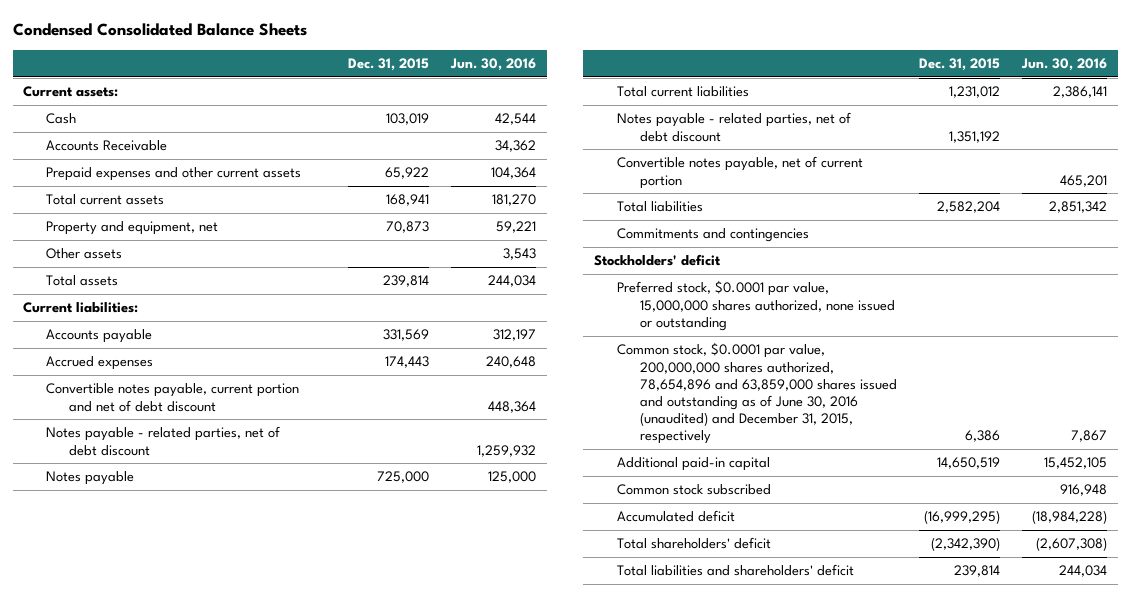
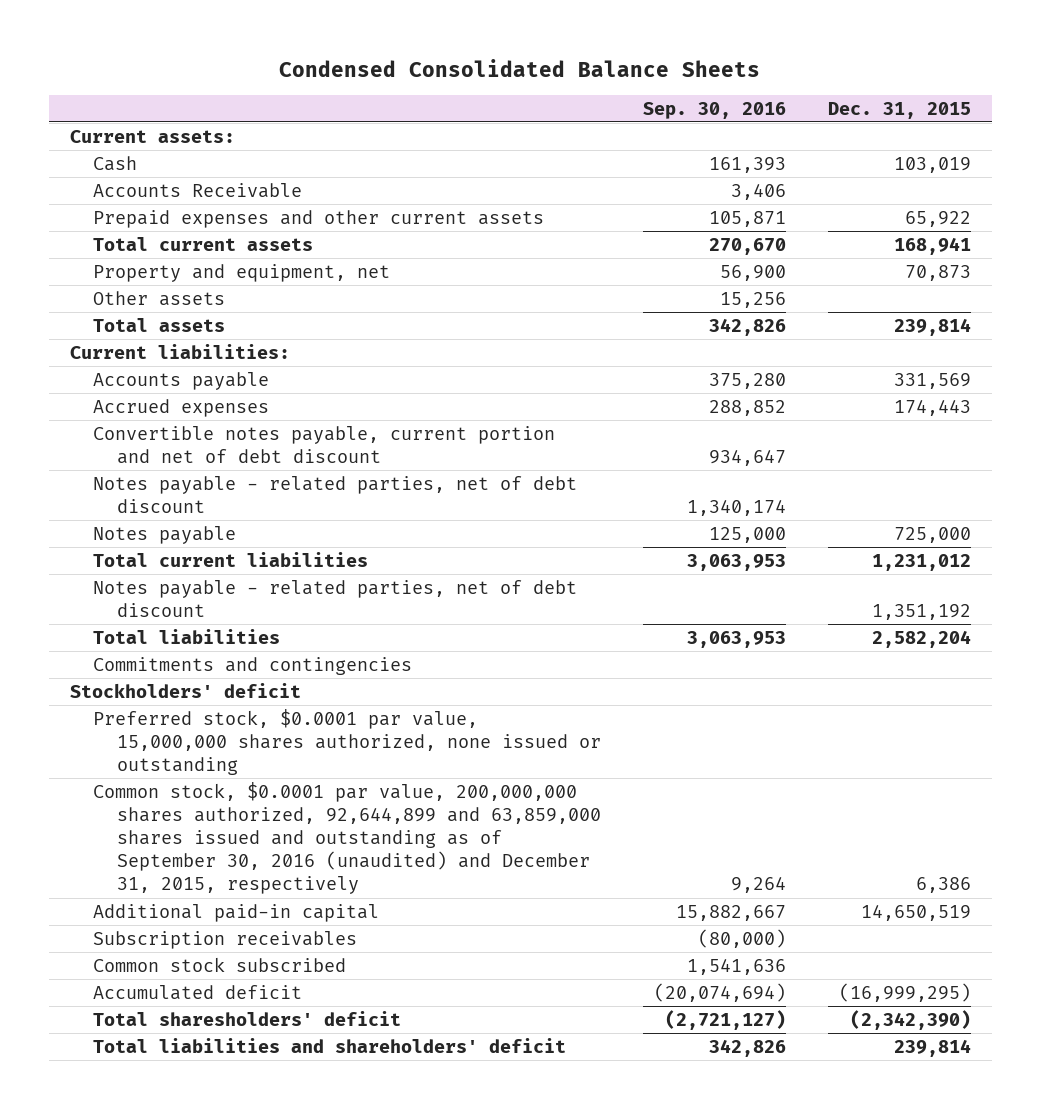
- | Dec. 31, 2015 | Jun. 30, 2016
+ | Sep. 30, 2016 | Dec. 31, 2015
- Convertible notes payable, net of current portion | | 465,201
- Common stock, $0.0001 par value, 200,000,000 shares authorized, 78,654,896 and 63,859,000 shares issued and outstanding as of June 30, 2016 (unaudited) and December 31, 2015, respectively | 6,386 | 7,867
+ Common stock, $0.0001 par value, 200,000,000 shares authorized, 92,644,899 and 63,859,000 shares issued and outstanding as of September 30, 2016 (unaudited) and December 31, 2015, respectively | 9,264 | 6,386
+ Subscription receivables | (80,000) |
- Total shareholders' deficit | (2,342,390) | (2,607,308)
+ Total sharesholders' deficit | (2,721,127) | (2,342,390)

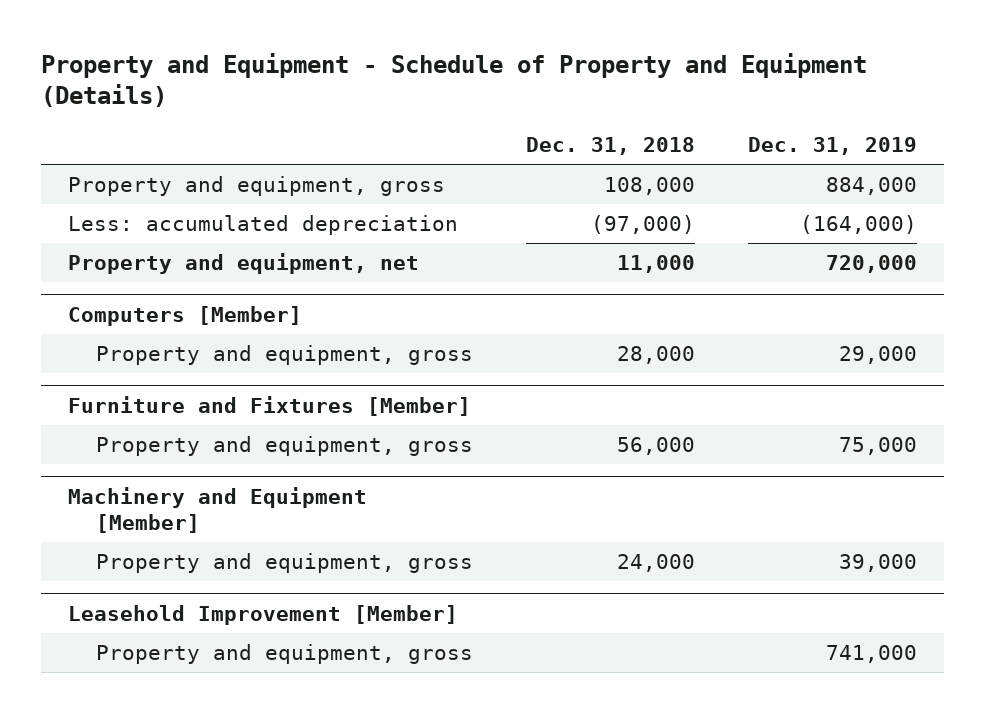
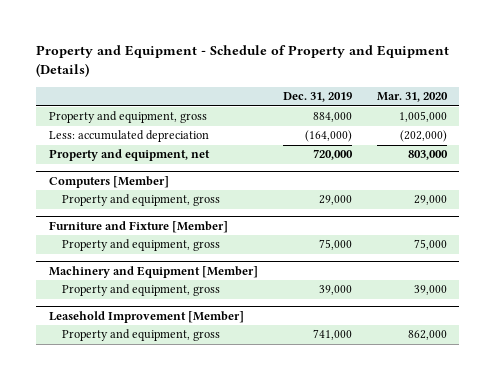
- | Dec. 31, 2018 | Dec. 31, 2019
+ | Dec. 31, 2019 | Mar. 31, 2020
- Furniture and Fixtures [Member]
+ Furniture and Fixture [Member]

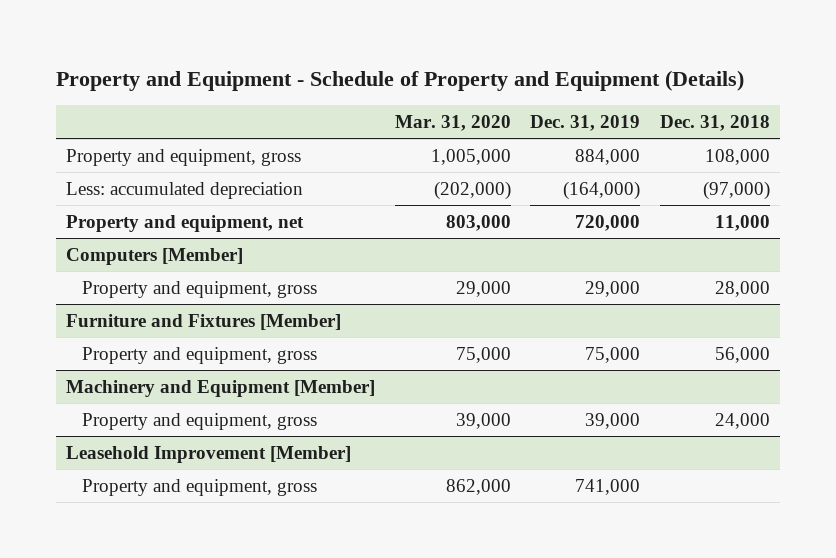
- | Dec. 31, 2019 | Mar. 31, 2020
+ | Mar. 31, 2020 | Dec. 31, 2019 | Dec. 31, 2018
- Furniture and Fixture [Member]
+ Furniture and Fixtures [Member]

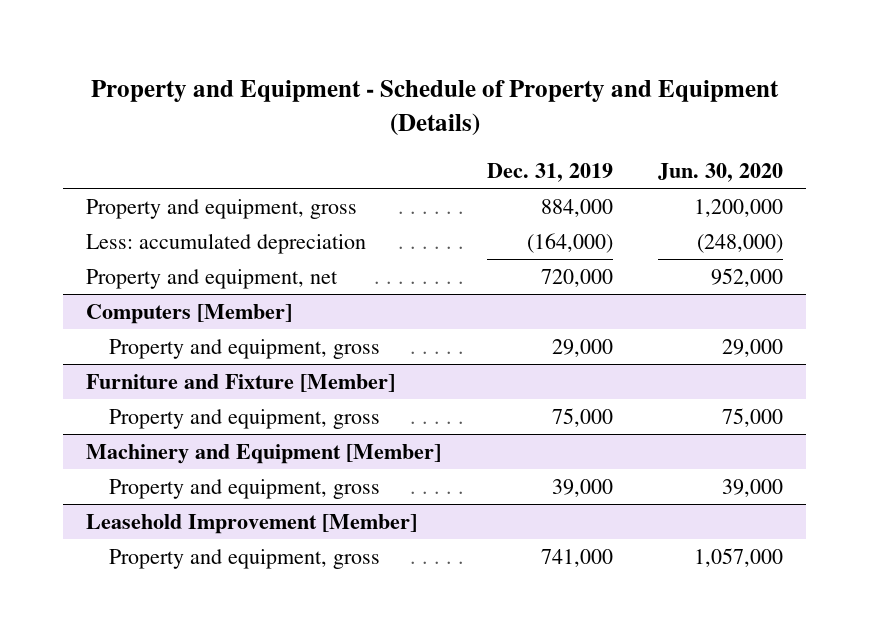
- | Mar. 31, 2020 | Dec. 31, 2019 | Dec. 31, 2018
+ | Dec. 31, 2019 | Jun. 30, 2020
- Furniture and Fixtures [Member]
+ Furniture and Fixture [Member]

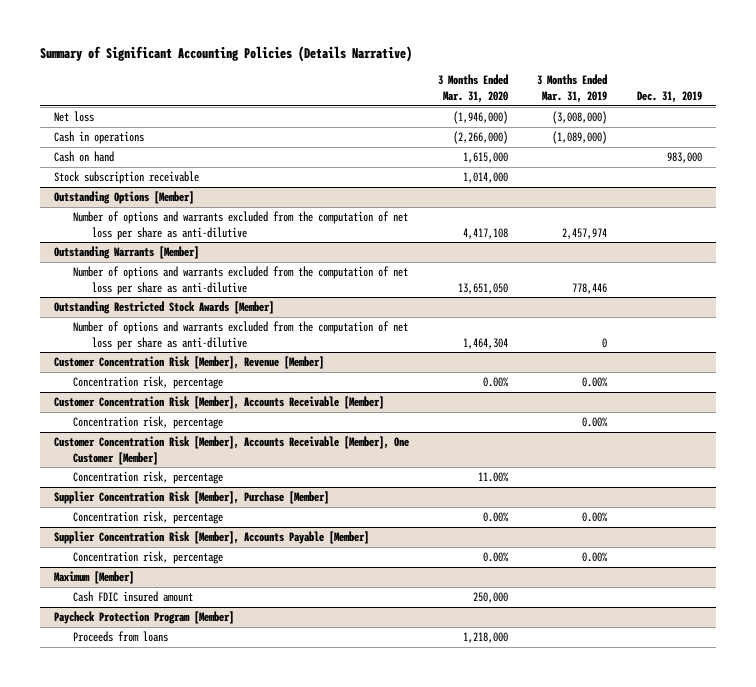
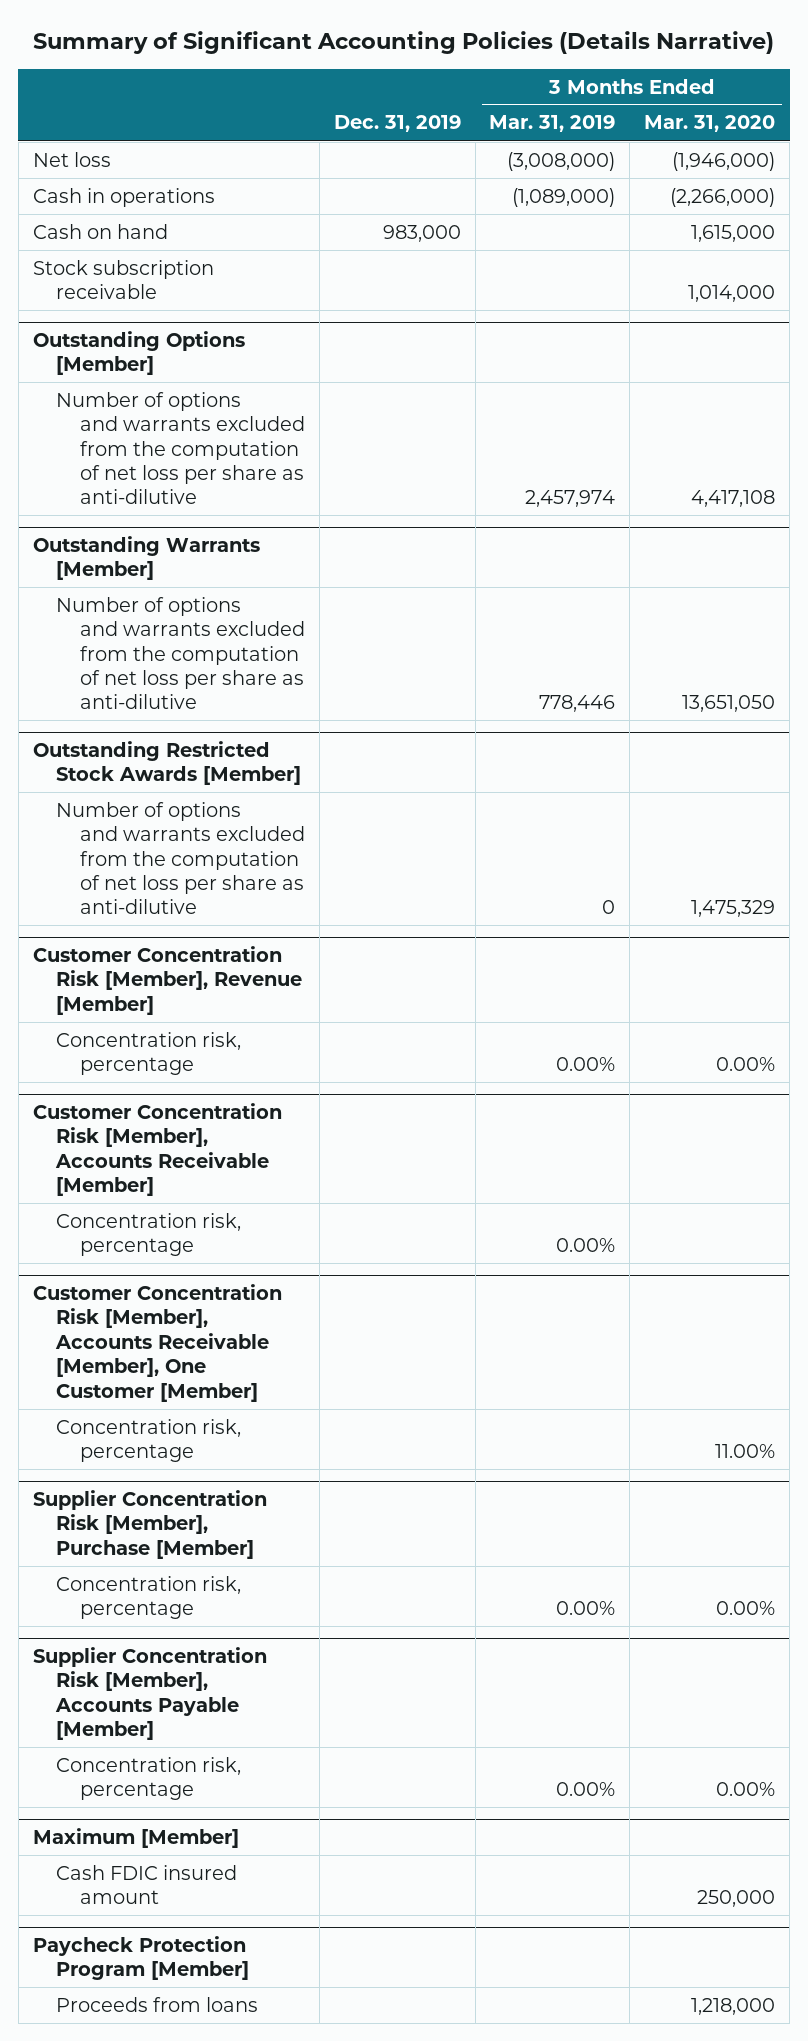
- | 3 Months Ended Mar. 31, 2020 | 3 Months Ended Mar. 31, 2019 | Dec. 31, 2019
+ | Dec. 31, 2019 | 3 Months Ended Mar. 31, 2019 | 3 Months Ended Mar. 31, 2020
@ Outstanding Restricted Stock Awards [Member]
- Number of options and warrants excluded from the computation of net loss per share as anti-dilutive | 1,464,304 | 0 |
+ Number of options and warrants excluded from the computation of net loss per share as anti-dilutive | | 0 | 1,475,329

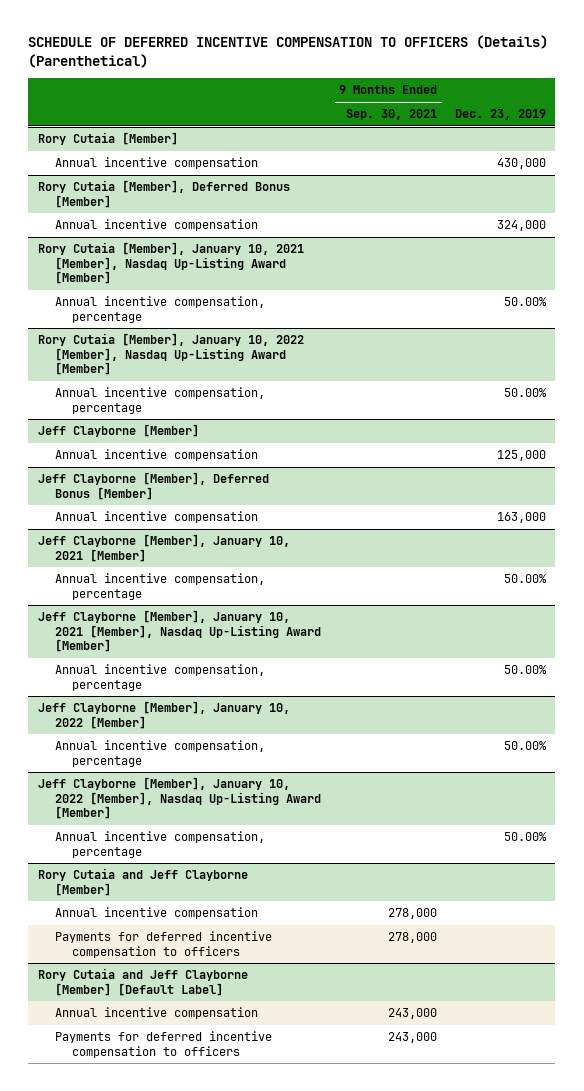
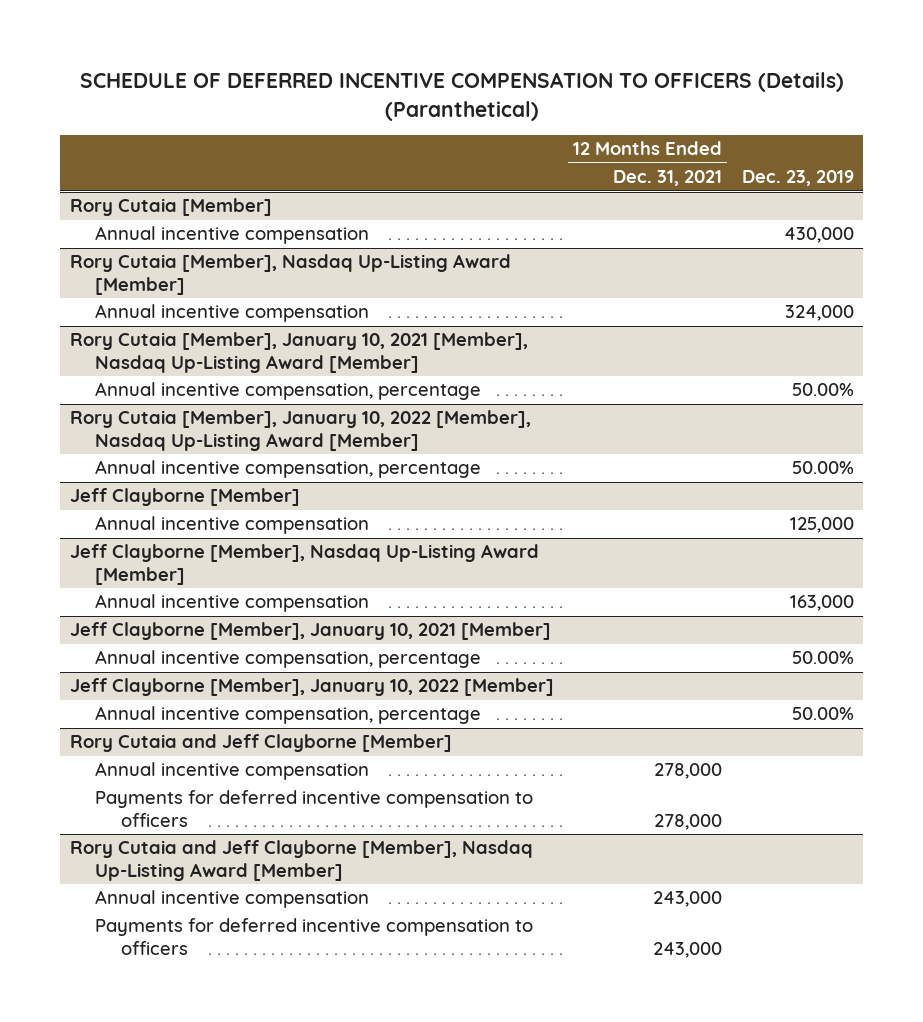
- SCHEDULE OF DEFERRED INCENTIVE COMPENSATION TO OFFICERS (Details) (Parenthetical)
+ SCHEDULE OF DEFERRED INCENTIVE COMPENSATION TO OFFICERS (Details) (Paranthetical)
- | 9 Months Ended Sep. 30, 2021 | Dec. 23, 2019
+ | 12 Months Ended Dec. 31, 2021 | Dec. 23, 2019
- Rory Cutaia [Member], Deferred Bonus [Member]
+ Rory Cutaia [Member], Nasdaq Up-Listing Award [Member]
- Jeff Clayborne [Member], Deferred Bonus [Member]
+ Jeff Clayborne [Member], Nasdaq Up-Listing Award [Member]
- Jeff Clayborne [Member], January 10, 2021 [Member], Nasdaq Up-Listing Award [Member]
- Annual incentive compensation, percentage | | 50.00%
- Jeff Clayborne [Member], January 10, 2022 [Member], Nasdaq Up-Listing Award [Member]
- Annual incentive compensation, percentage | | 50.00%
- Rory Cutaia and Jeff Clayborne [Member] [Default Label]
+ Rory Cutaia and Jeff Clayborne [Member], Nasdaq Up-Listing Award [Member]

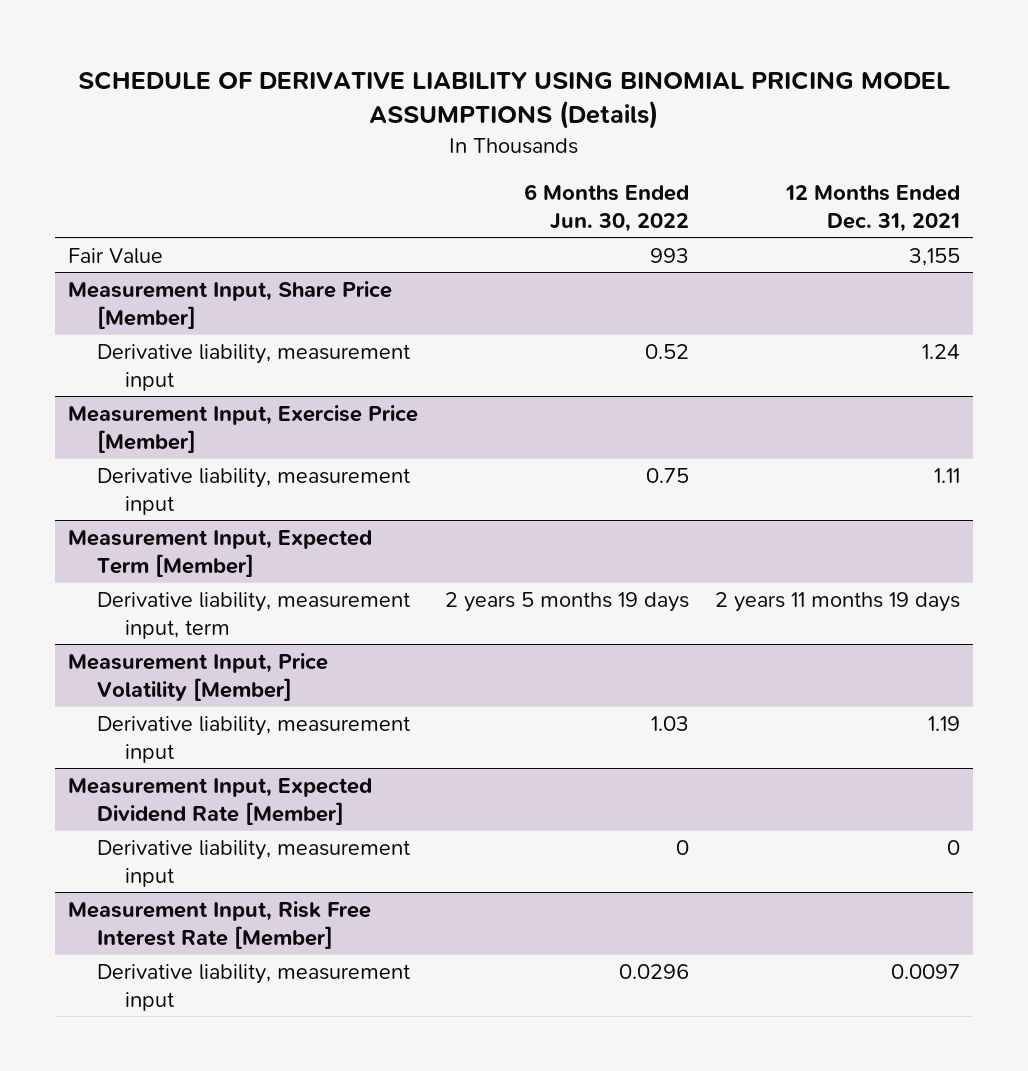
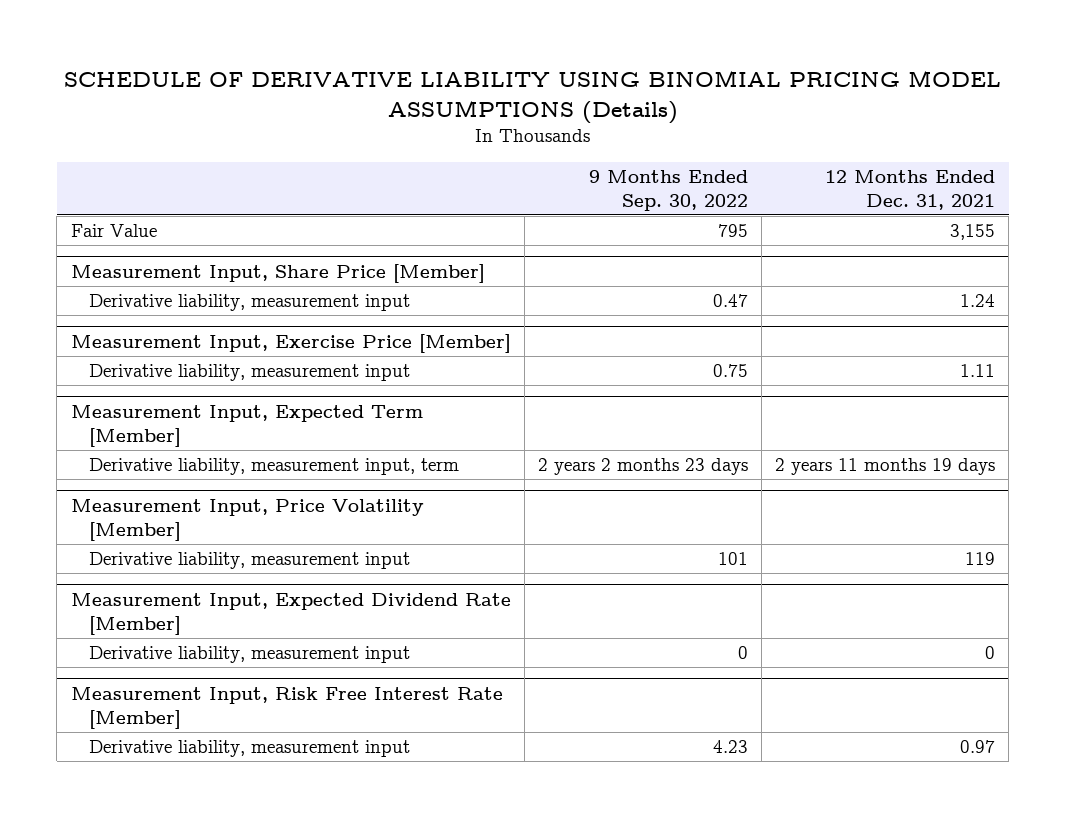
- | 6 Months Ended Jun. 30, 2022 | 12 Months Ended Dec. 31, 2021
+ | 9 Months Ended Sep. 30, 2022 | 12 Months Ended Dec. 31, 2021
@ Measurement Input, Price Volatility [Member]
- Derivative liability, measurement input | 1.03 | 1.19
+ Derivative liability, measurement input | 101 | 119
@ Measurement Input, Risk Free Interest Rate [Member]
- Derivative liability, measurement input | 0.0296 | 0.0097
+ Derivative liability, measurement input | 4.23 | 0.97

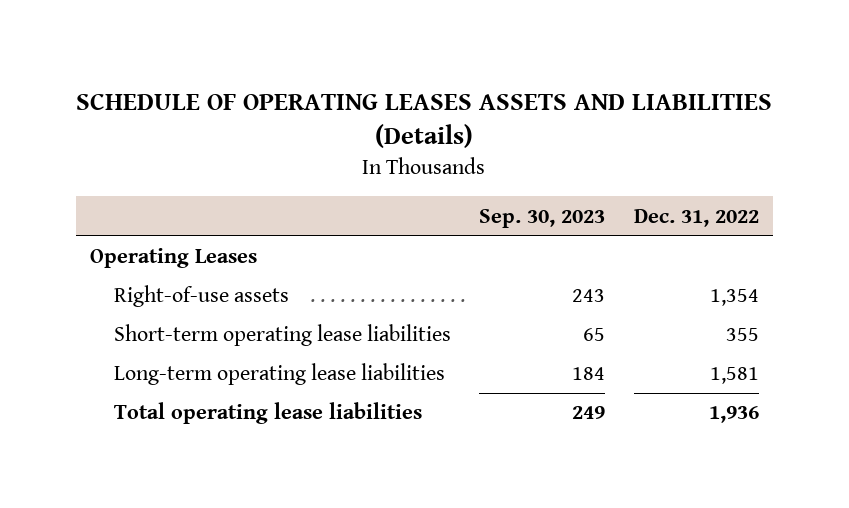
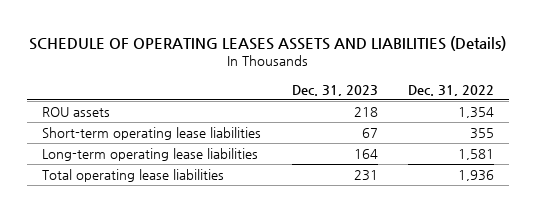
- | Sep. 30, 2023 | Dec. 31, 2022
+ | Dec. 31, 2023 | Dec. 31, 2022
- Operating Leases
- Right-of-use assets | 243 | 1,354
+ ROU assets | 218 | 1,354

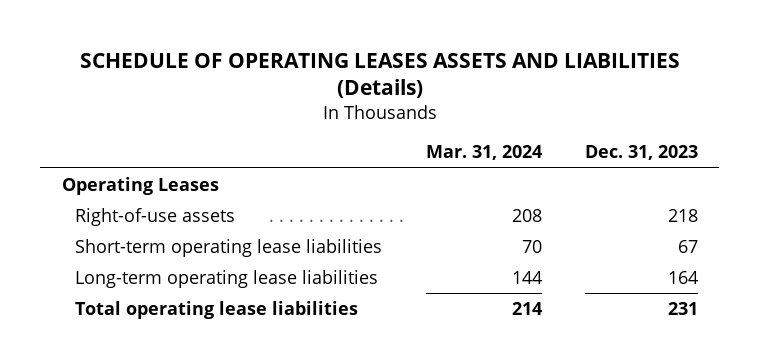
- | Dec. 31, 2023 | Dec. 31, 2022
+ | Mar. 31, 2024 | Dec. 31, 2023
- ROU assets | 218 | 1,354
+ Operating Leases
+ Right-of-use assets | 208 | 218

